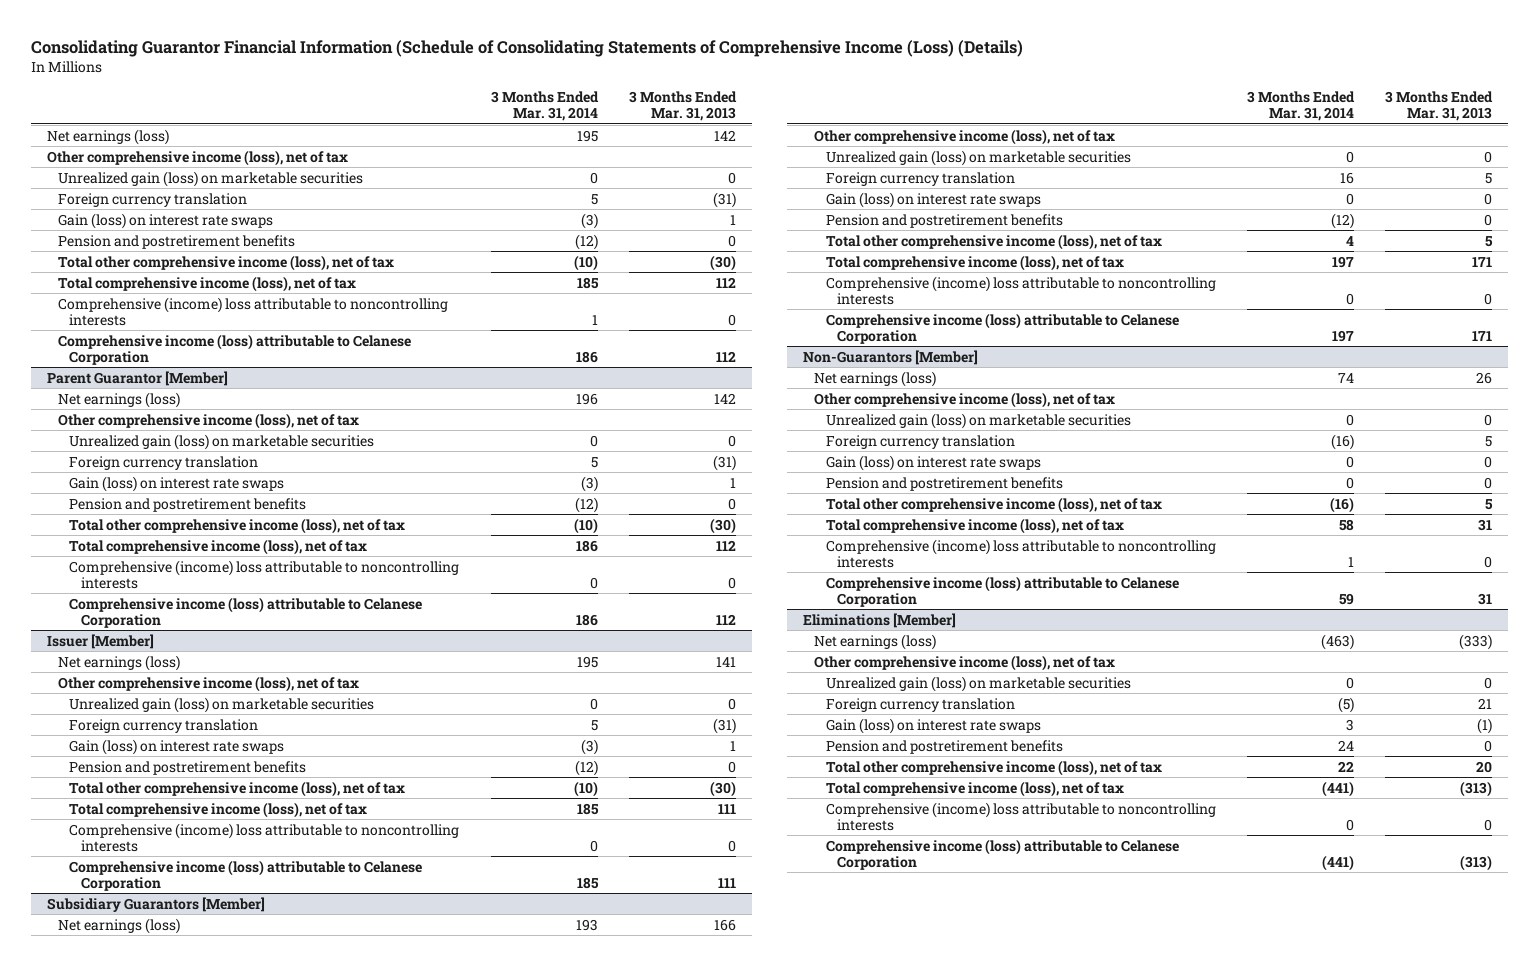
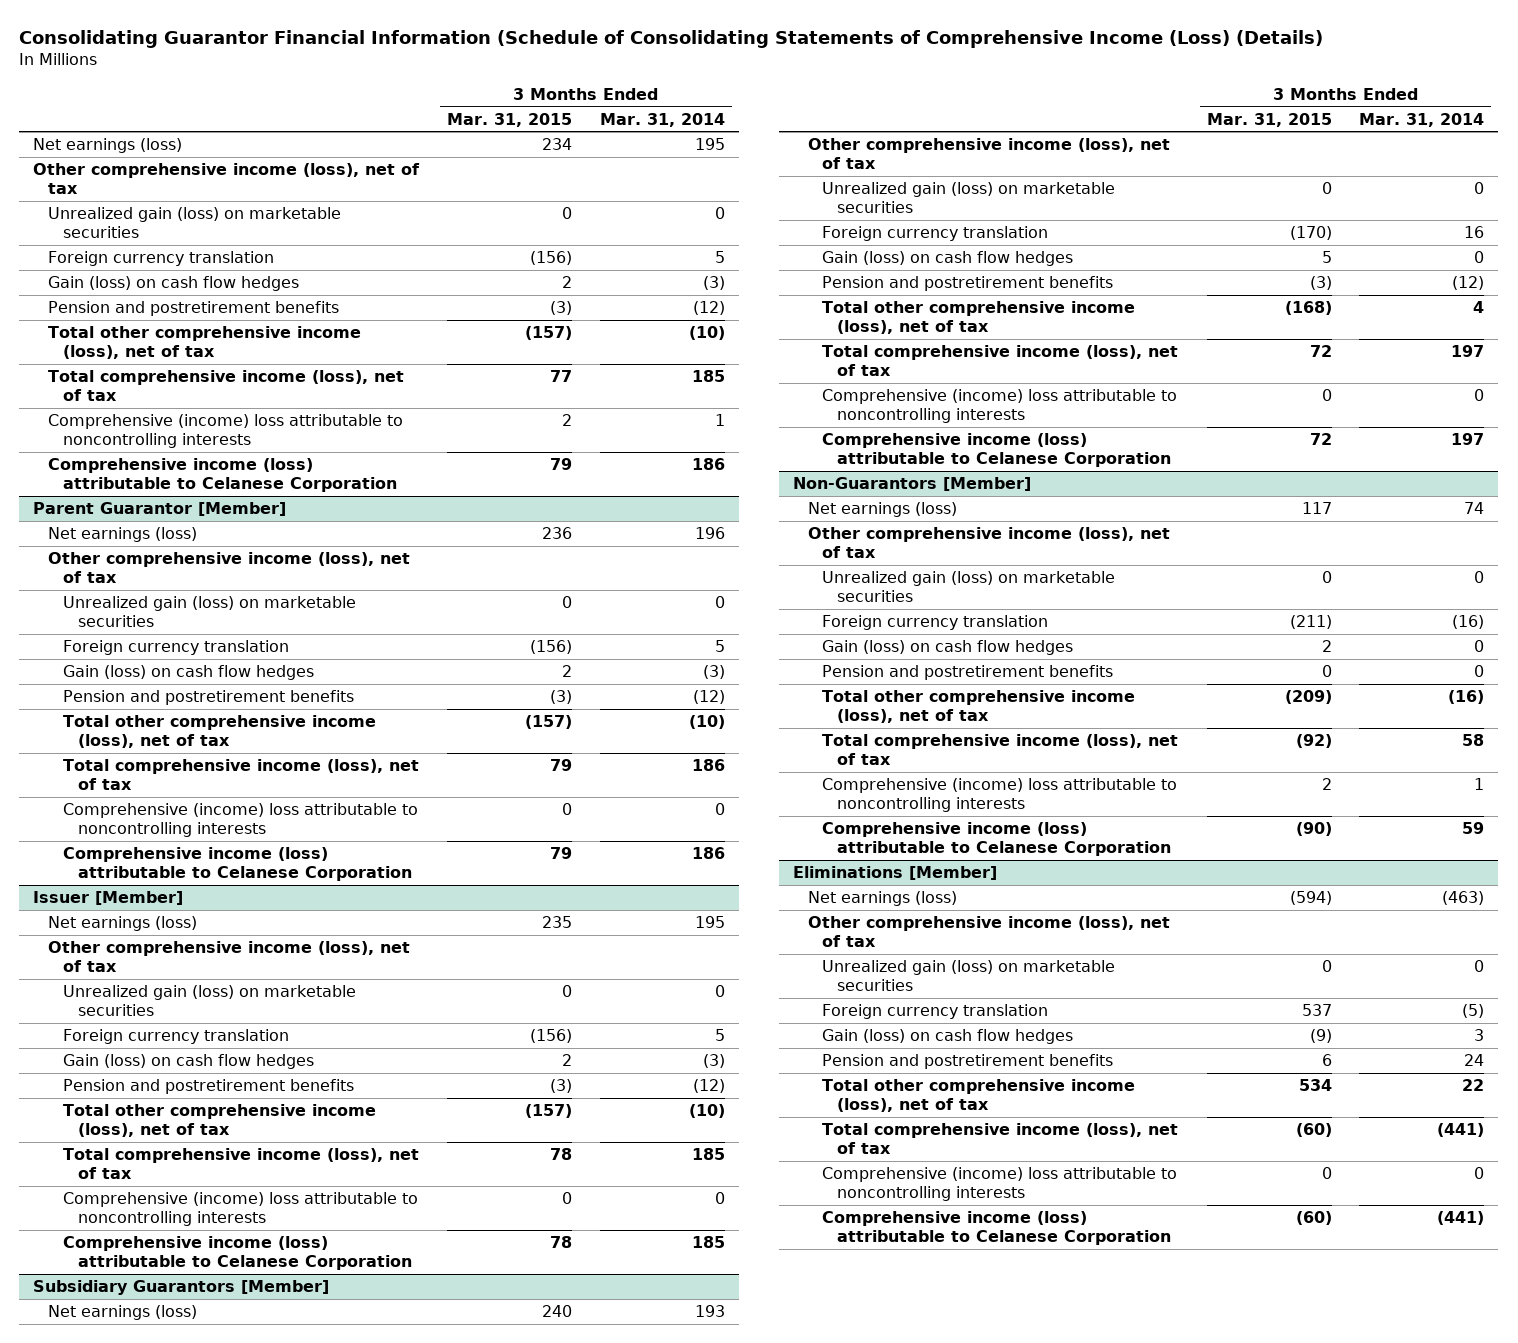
- | 3 Months Ended Mar. 31, 2014 | 3 Months Ended Mar. 31, 2013
+ | 3 Months Ended Mar. 31, 2015 | 3 Months Ended Mar. 31, 2014
- Gain (loss) on interest rate swaps | (3) | 1
+ Gain (loss) on cash flow hedges | 2 | (3)
@ Parent Guarantor [Member]
- Gain (loss) on interest rate swaps | (3) | 1
+ Gain (loss) on cash flow hedges | 2 | (3)
@ Issuer [Member]
- Gain (loss) on interest rate swaps | (3) | 1
+ Gain (loss) on cash flow hedges | 2 | (3)
@ Subsidiary Guarantors [Member]
- Gain (loss) on interest rate swaps | 0 | 0
+ Gain (loss) on cash flow hedges | 5 | 0
@ Non-Guarantors [Member]
- Gain (loss) on interest rate swaps | 0 | 0
+ Gain (loss) on cash flow hedges | 2 | 0
@ Eliminations [Member]
- Gain (loss) on interest rate swaps | 3 | (1)
+ Gain (loss) on cash flow hedges | (9) | 3

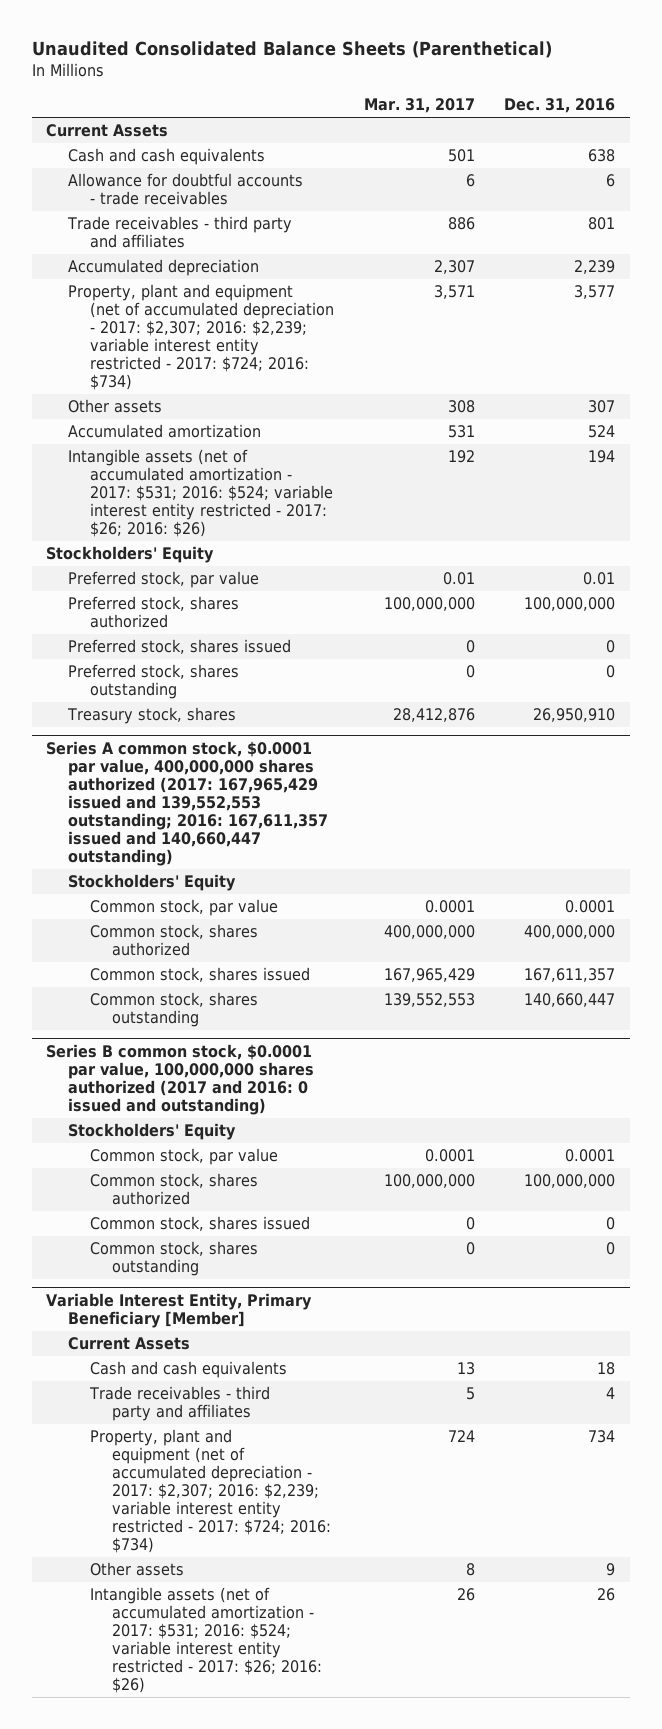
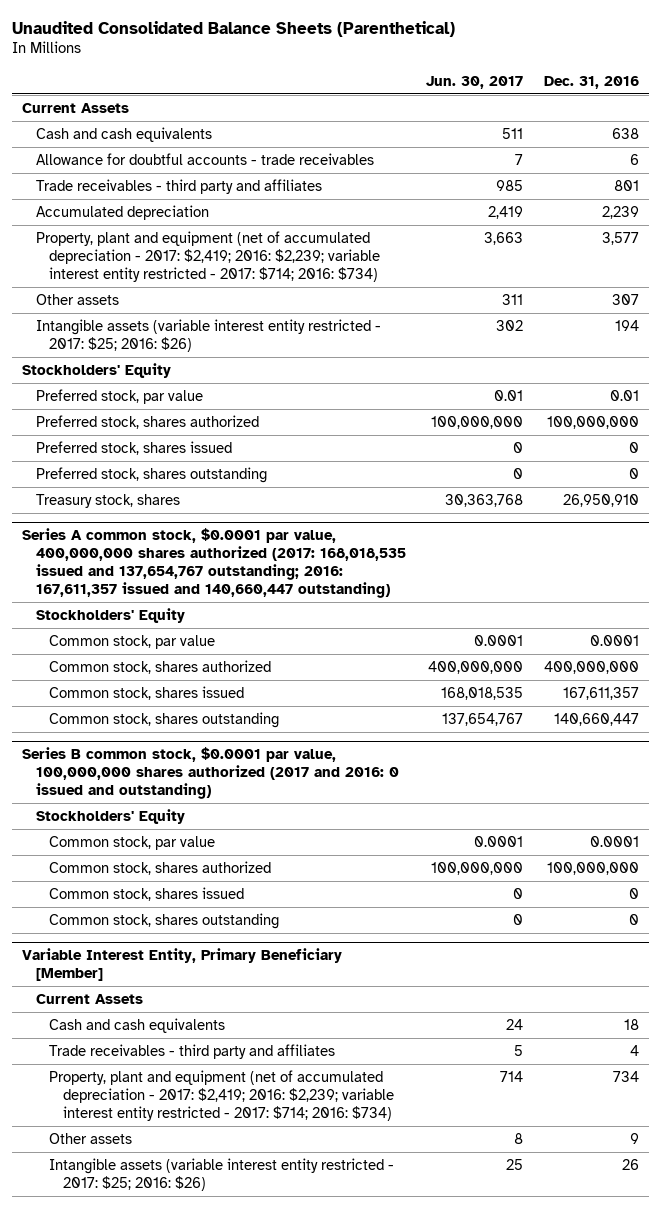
- | Mar. 31, 2017 | Dec. 31, 2016
+ | Jun. 30, 2017 | Dec. 31, 2016
- Property, plant and equipment (net of accumulated depreciation - 2017: $2,307; 2016: $2,239; variable interest entity restricted - 2017: $724; 2016: $734) | 3,571 | 3,577
+ Property, plant and equipment (net of accumulated depreciation - 2017: $2,419; 2016: $2,239; variable interest entity restricted - 2017: $714; 2016: $734) | 3,663 | 3,577
- Accumulated amortization | 531 | 524
- Intangible assets (net of accumulated amortization - 2017: $531; 2016: $524; variable interest entity restricted - 2017: $26; 2016: $26) | 192 | 194
+ Intangible assets (variable interest entity restricted - 2017: $25; 2016: $26) | 302 | 194
- Series A common stock, $0.0001 par value, 400,000,000 shares authorized (2017: 167,965,429 issued and 139,552,553 outstanding; 2016: 167,611,357 issued and 140,660,447 outstanding)
+ Series A common stock, $0.0001 par value, 400,000,000 shares authorized (2017: 168,018,535 issued and 137,654,767 outstanding; 2016: 167,611,357 issued and 140,660,447 outstanding)
@ Variable Interest Entity, Primary Beneficiary [Member]
- Property, plant and equipment (net of accumulated depreciation - 2017: $2,307; 2016: $2,239; variable interest entity restricted - 2017: $724; 2016: $734) | 724 | 734
+ Property, plant and equipment (net of accumulated depreciation - 2017: $2,419; 2016: $2,239; variable interest entity restricted - 2017: $714; 2016: $734) | 714 | 734
- Intangible assets (net of accumulated amortization - 2017: $531; 2016: $524; variable interest entity restricted - 2017: $26; 2016: $26) | 26 | 26
+ Intangible assets (variable interest entity restricted - 2017: $25; 2016: $26) | 25 | 26

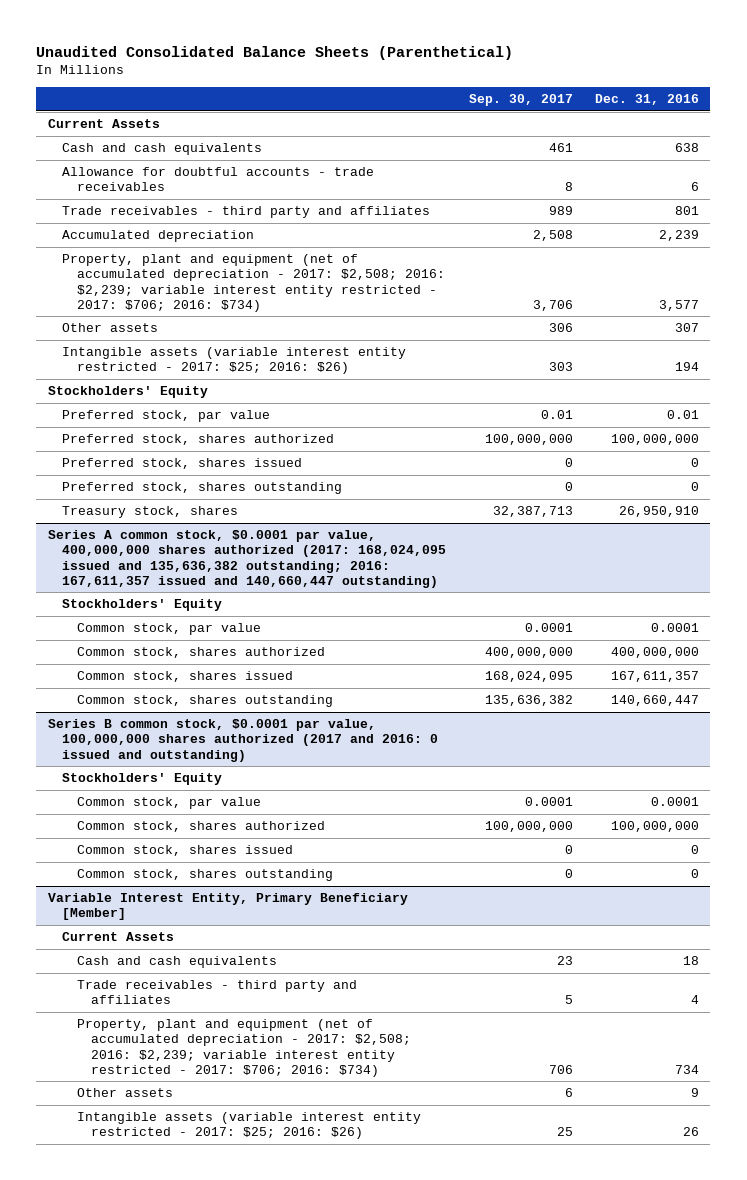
- | Jun. 30, 2017 | Dec. 31, 2016
+ | Sep. 30, 2017 | Dec. 31, 2016
- Property, plant and equipment (net of accumulated depreciation - 2017: $2,419; 2016: $2,239; variable interest entity restricted - 2017: $714; 2016: $734) | 3,663 | 3,577
+ Property, plant and equipment (net of accumulated depreciation - 2017: $2,508; 2016: $2,239; variable interest entity restricted - 2017: $706; 2016: $734) | 3,706 | 3,577
- Series A common stock, $0.0001 par value, 400,000,000 shares authorized (2017: 168,018,535 issued and 137,654,767 outstanding; 2016: 167,611,357 issued and 140,660,447 outstanding)
+ Series A common stock, $0.0001 par value, 400,000,000 shares authorized (2017: 168,024,095 issued and 135,636,382 outstanding; 2016: 167,611,357 issued and 140,660,447 outstanding)
@ Variable Interest Entity, Primary Beneficiary [Member]
- Property, plant and equipment (net of accumulated depreciation - 2017: $2,419; 2016: $2,239; variable interest entity restricted - 2017: $714; 2016: $734) | 714 | 734
+ Property, plant and equipment (net of accumulated depreciation - 2017: $2,508; 2016: $2,239; variable interest entity restricted - 2017: $706; 2016: $734) | 706 | 734

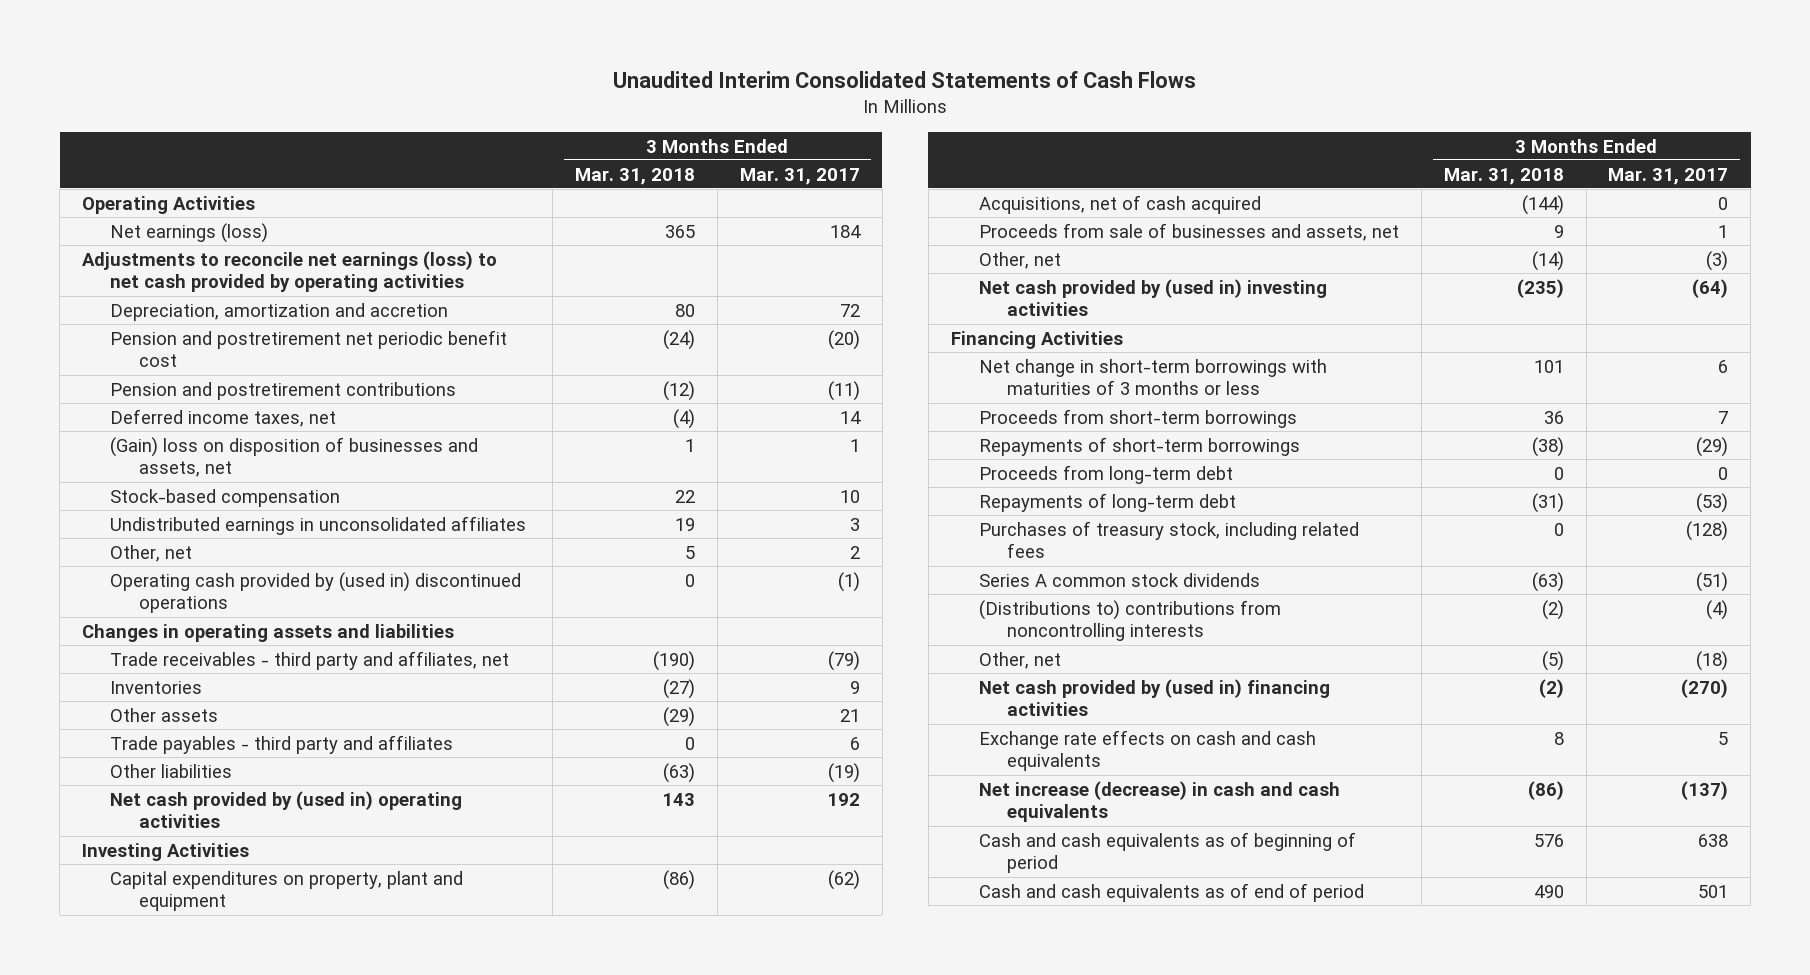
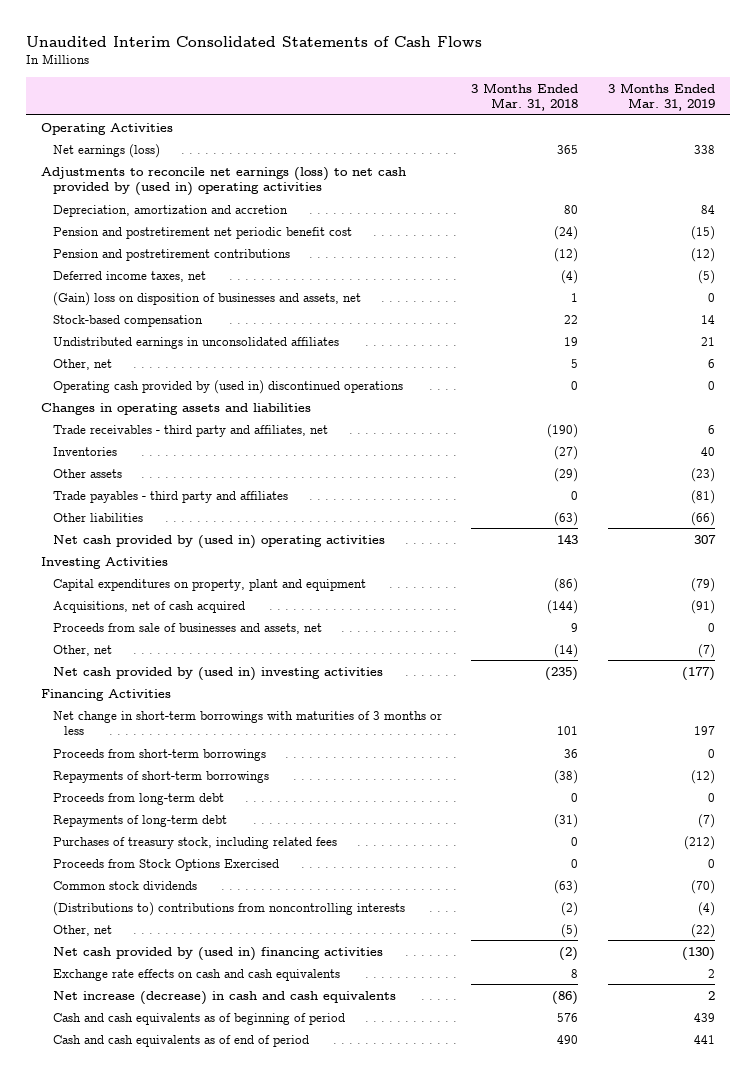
- | 3 Months Ended Mar. 31, 2018 | 3 Months Ended Mar. 31, 2017
+ | 3 Months Ended Mar. 31, 2018 | 3 Months Ended Mar. 31, 2019
- Adjustments to reconcile net earnings (loss) to net cash provided by operating activities
+ Adjustments to reconcile net earnings (loss) to net cash provided by (used in) operating activities
- Series A common stock dividends | (63) | (51)
+ Proceeds from Stock Options Exercised | 0 | 0
+ Common stock dividends | (63) | (70)

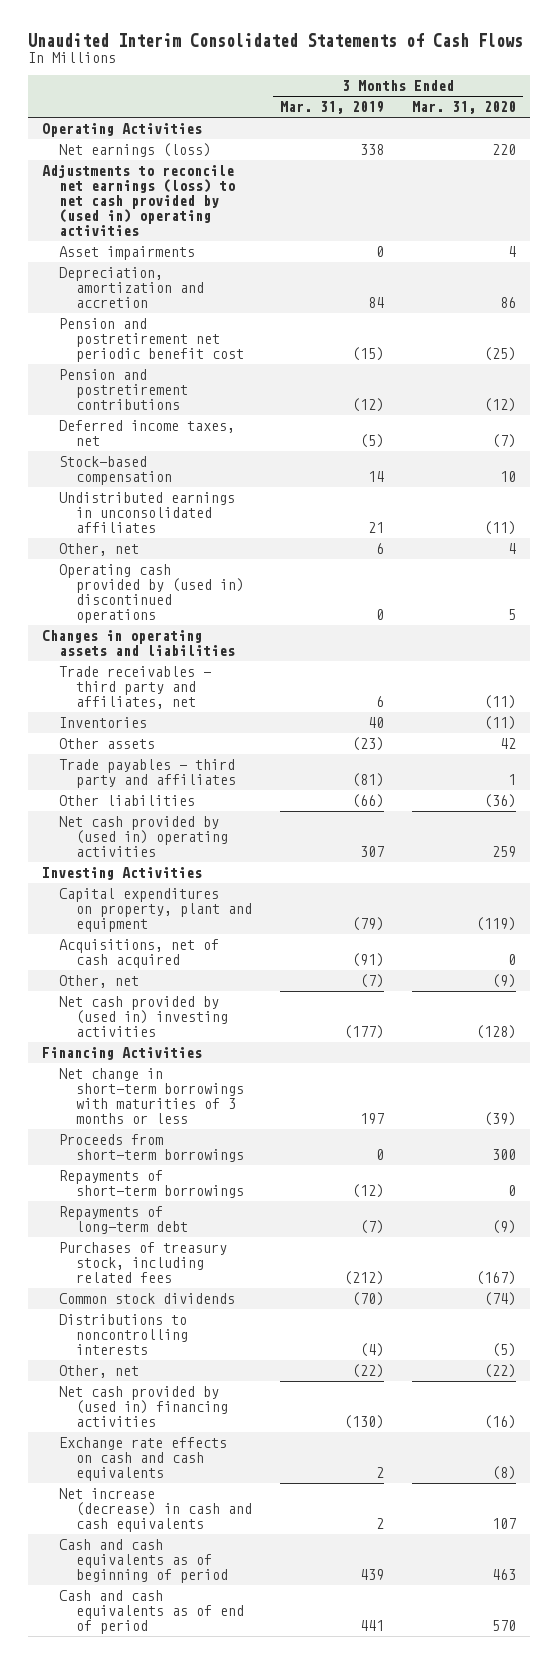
- | 3 Months Ended Mar. 31, 2018 | 3 Months Ended Mar. 31, 2019
+ | 3 Months Ended Mar. 31, 2019 | 3 Months Ended Mar. 31, 2020
+ Asset impairments | 0 | 4
- (Gain) loss on disposition of businesses and assets, net | 1 | 0
- Proceeds from sale of businesses and assets, net | 9 | 0
- Proceeds from long-term debt | 0 | 0
- Proceeds from Stock Options Exercised | 0 | 0
- (Distributions to) contributions from noncontrolling interests | (2) | (4)
+ Distributions to noncontrolling interests | (4) | (5)

